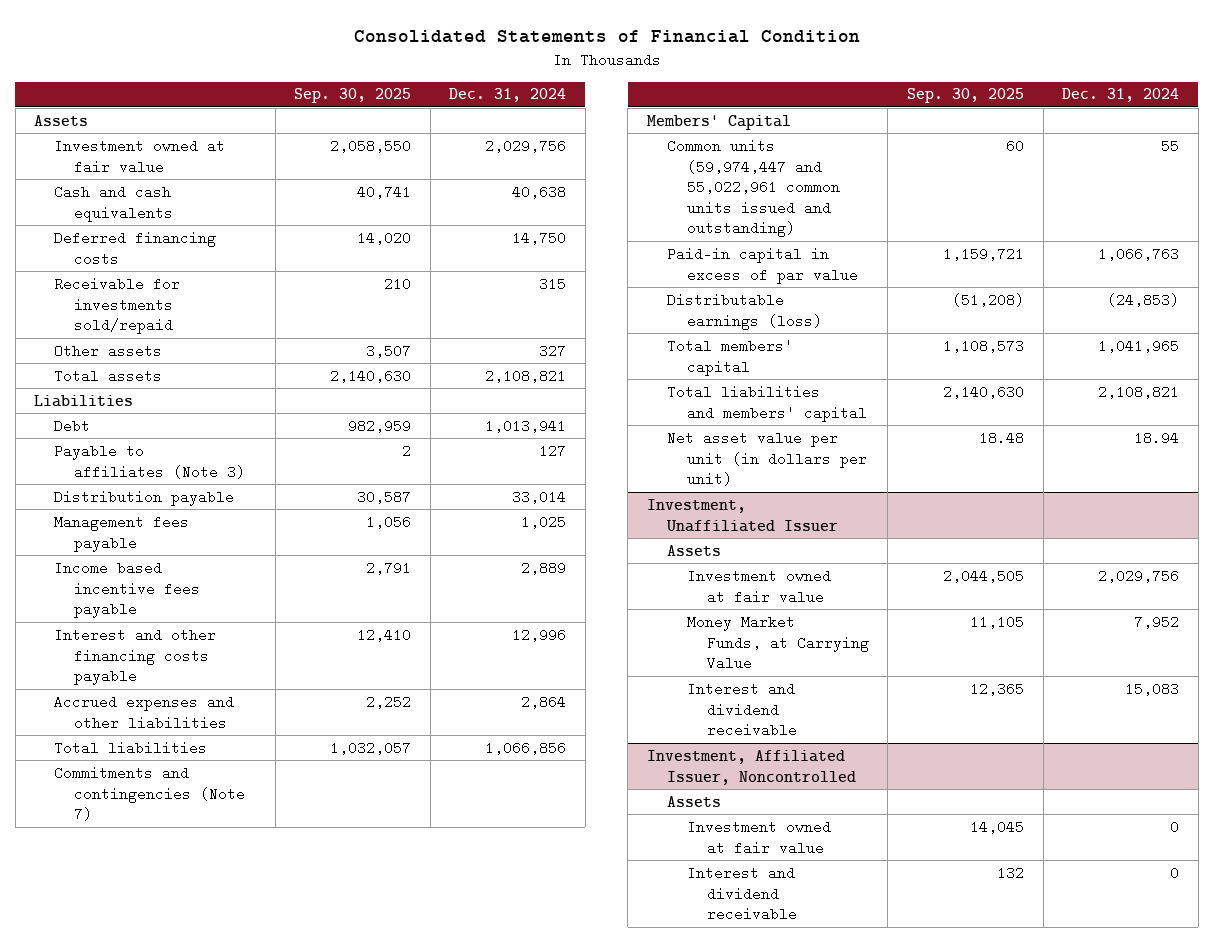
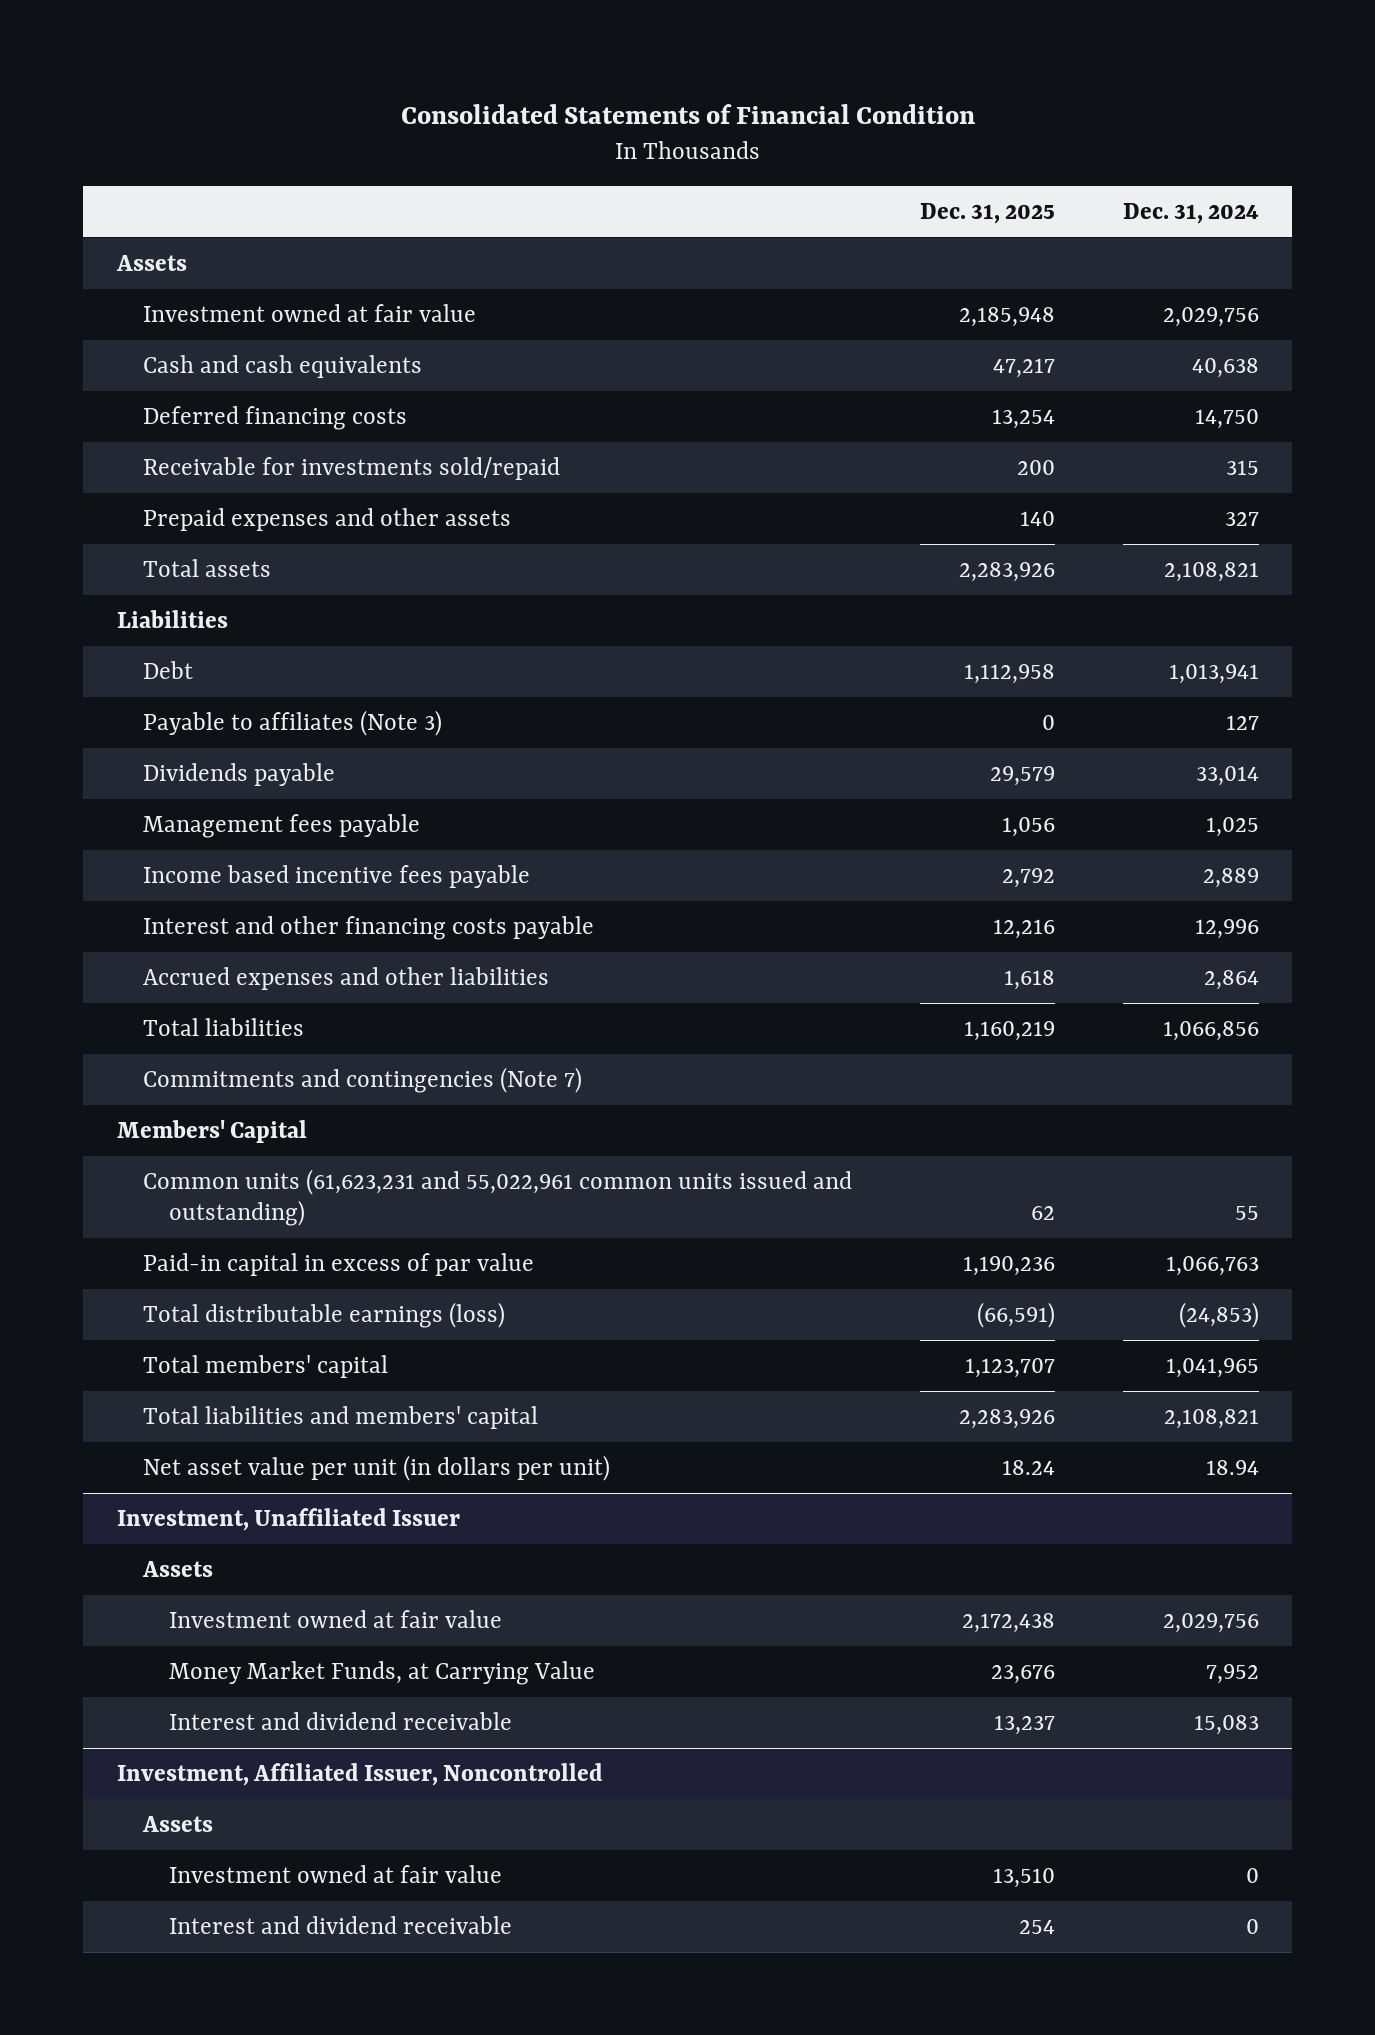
- | Sep. 30, 2025 | Dec. 31, 2024
+ | Dec. 31, 2025 | Dec. 31, 2024
- Other assets | 3,507 | 327
+ Prepaid expenses and other assets | 140 | 327
- Distribution payable | 30,587 | 33,014
+ Dividends payable | 29,579 | 33,014
- Common units (59,974,447 and 55,022,961 common units issued and outstanding) | 60 | 55
+ Common units (61,623,231 and 55,022,961 common units issued and outstanding) | 62 | 55
- Distributable earnings (loss) | (51,208) | (24,853)
+ Total distributable earnings (loss) | (66,591) | (24,853)

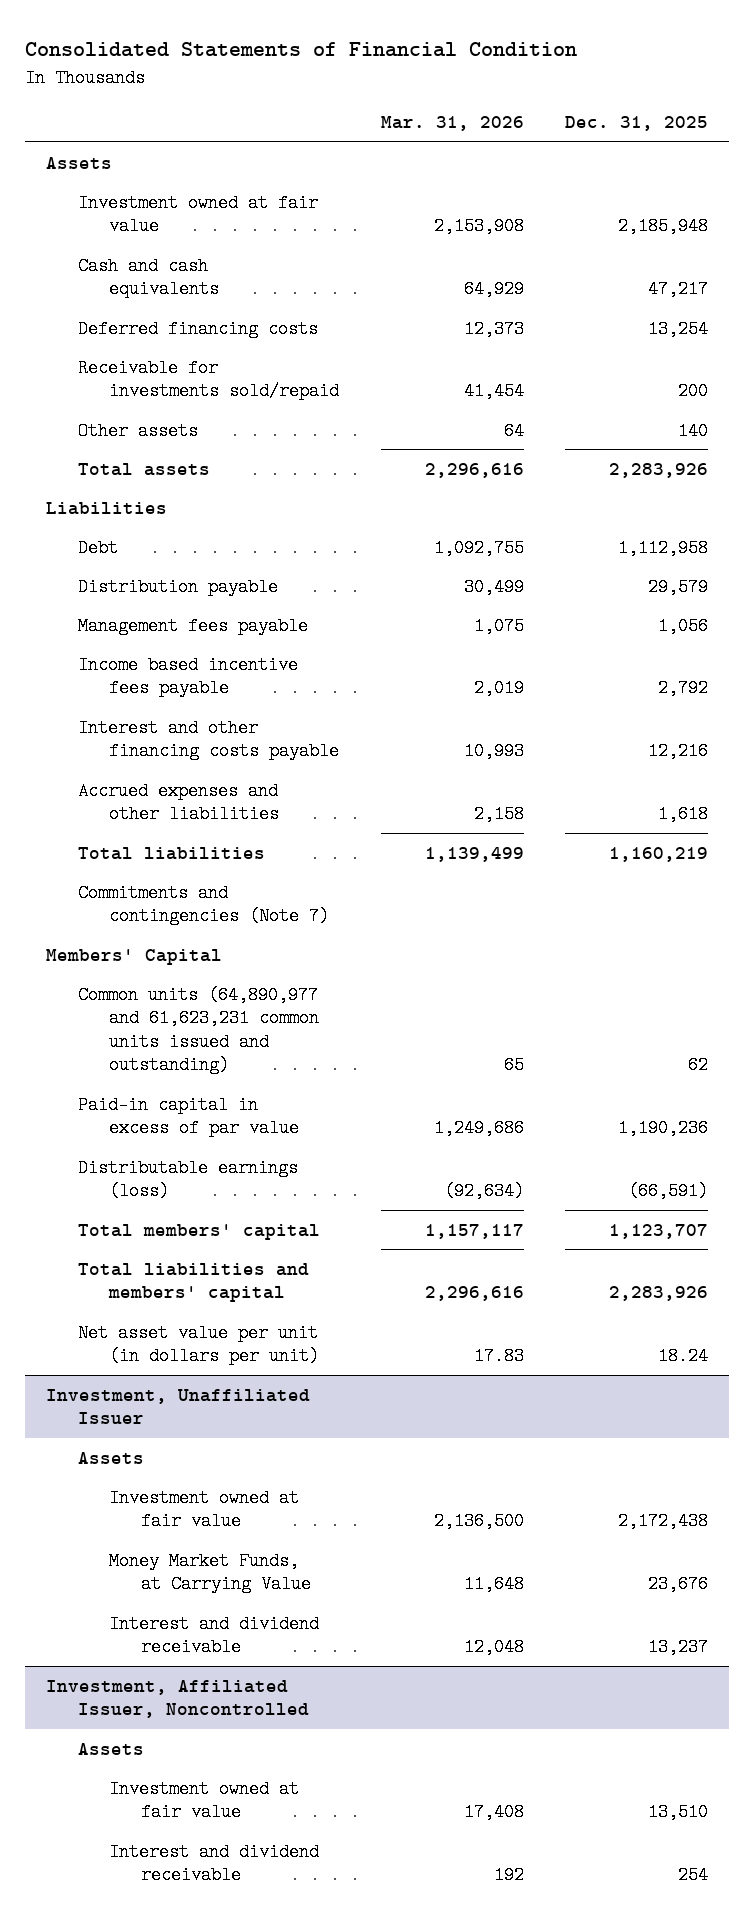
- | Dec. 31, 2025 | Dec. 31, 2024
+ | Mar. 31, 2026 | Dec. 31, 2025
- Prepaid expenses and other assets | 140 | 327
+ Other assets | 64 | 140
- Payable to affiliates (Note 3) | 0 | 127
- Dividends payable | 29,579 | 33,014
+ Distribution payable | 30,499 | 29,579
- Common units (61,623,231 and 55,022,961 common units issued and outstanding) | 62 | 55
+ Common units (64,890,977 and 61,623,231 common units issued and outstanding) | 65 | 62
- Total distributable earnings (loss) | (66,591) | (24,853)
+ Distributable earnings (loss) | (92,634) | (66,591)

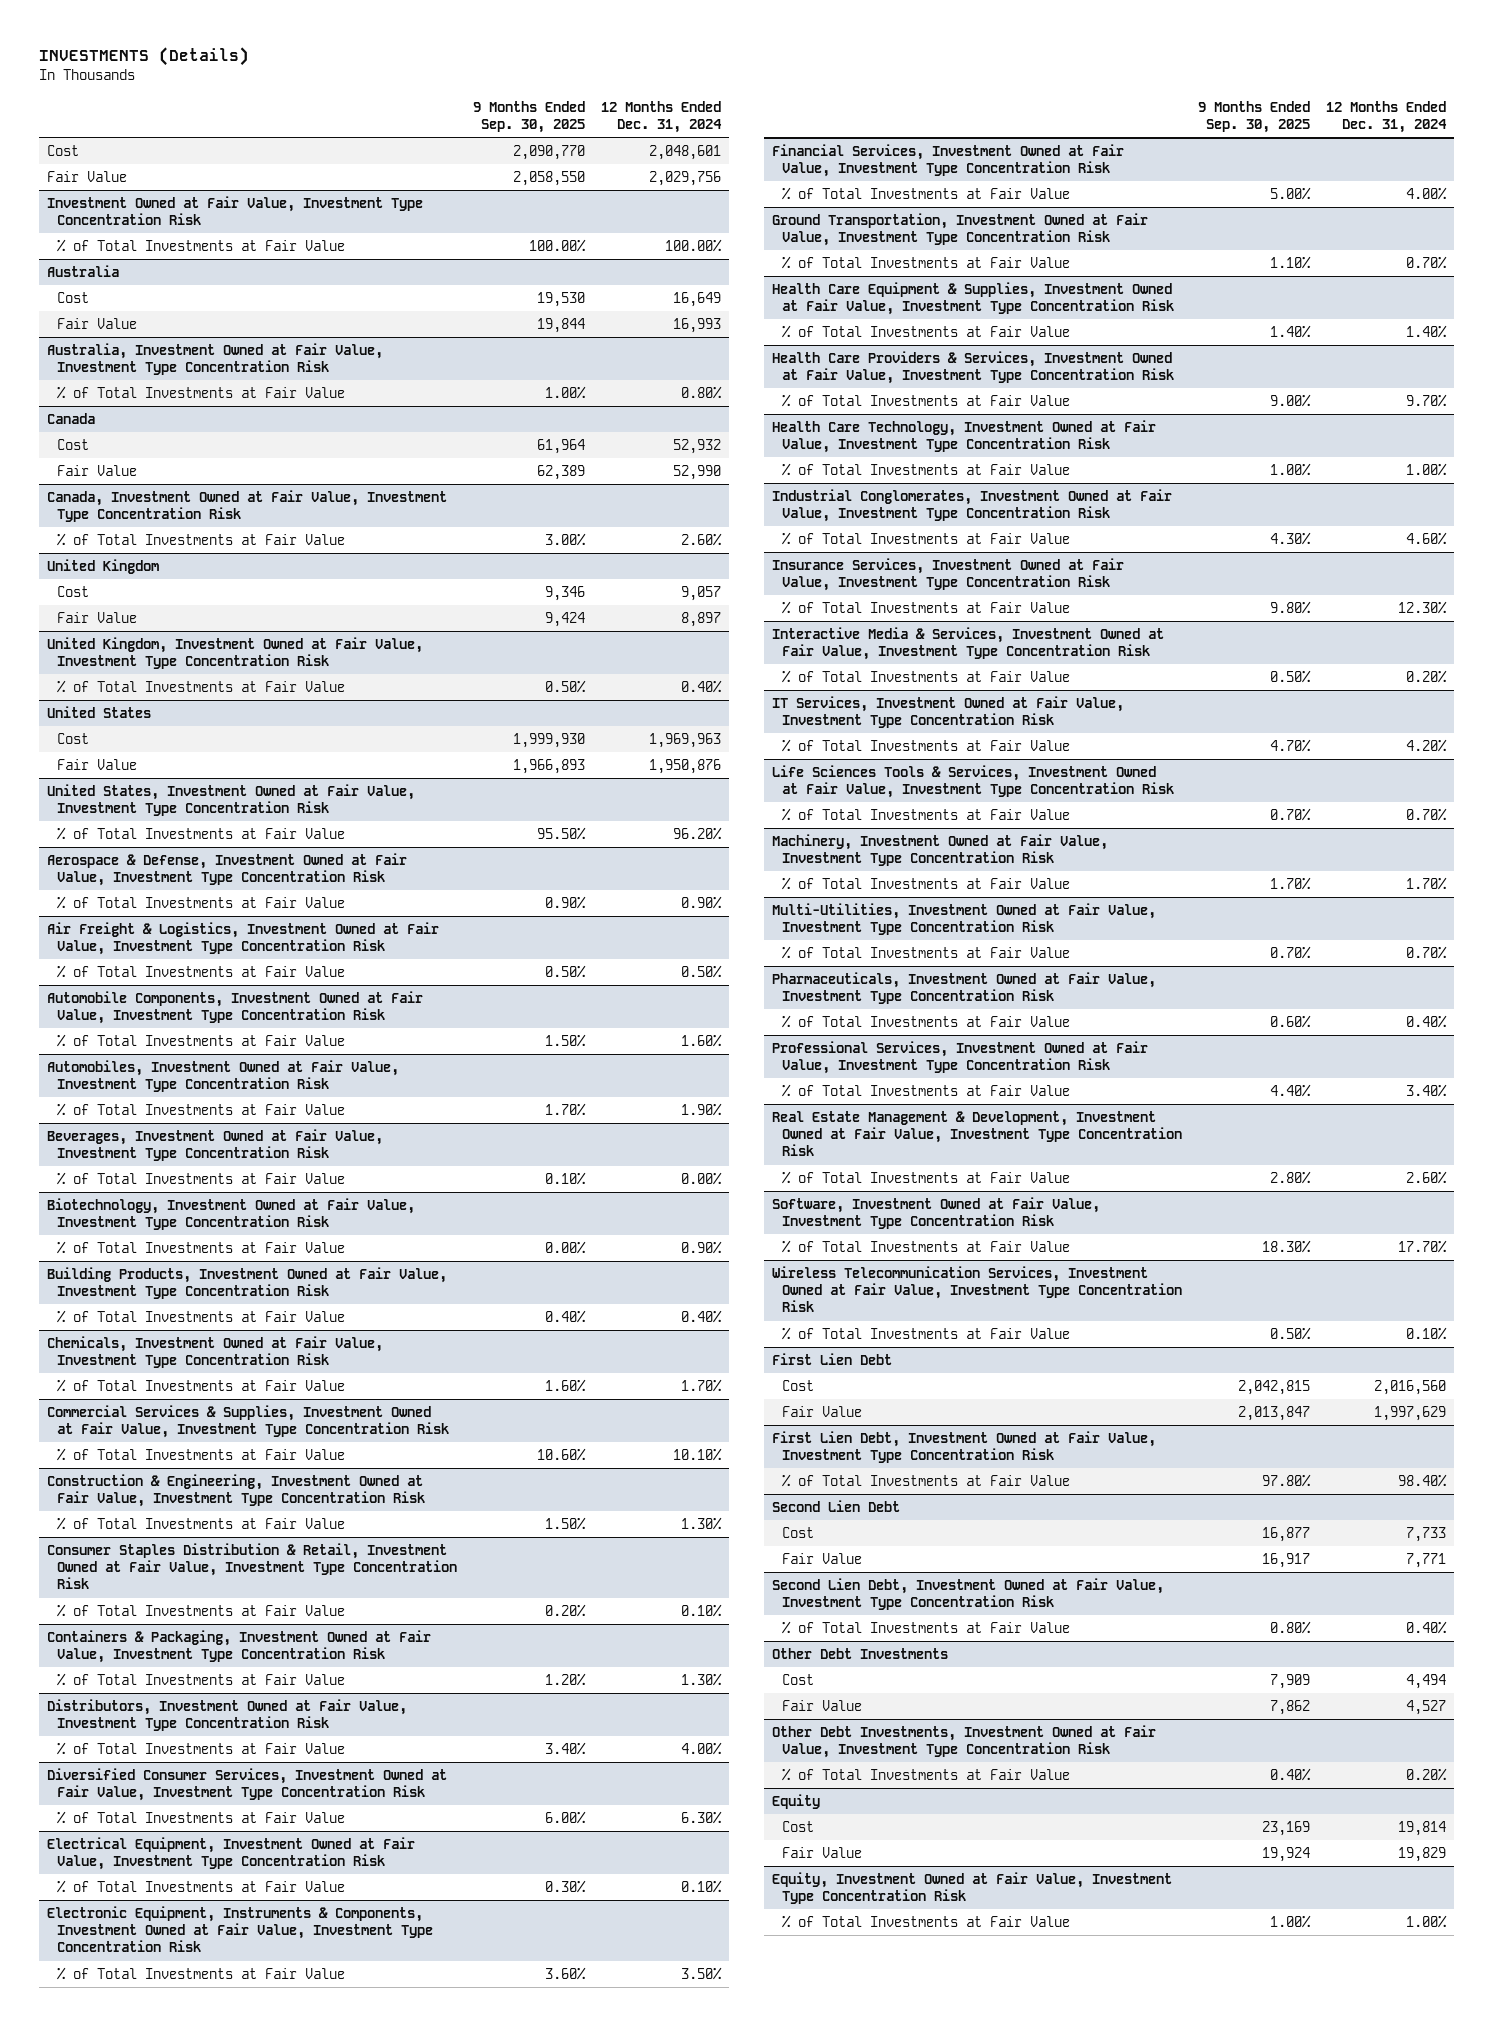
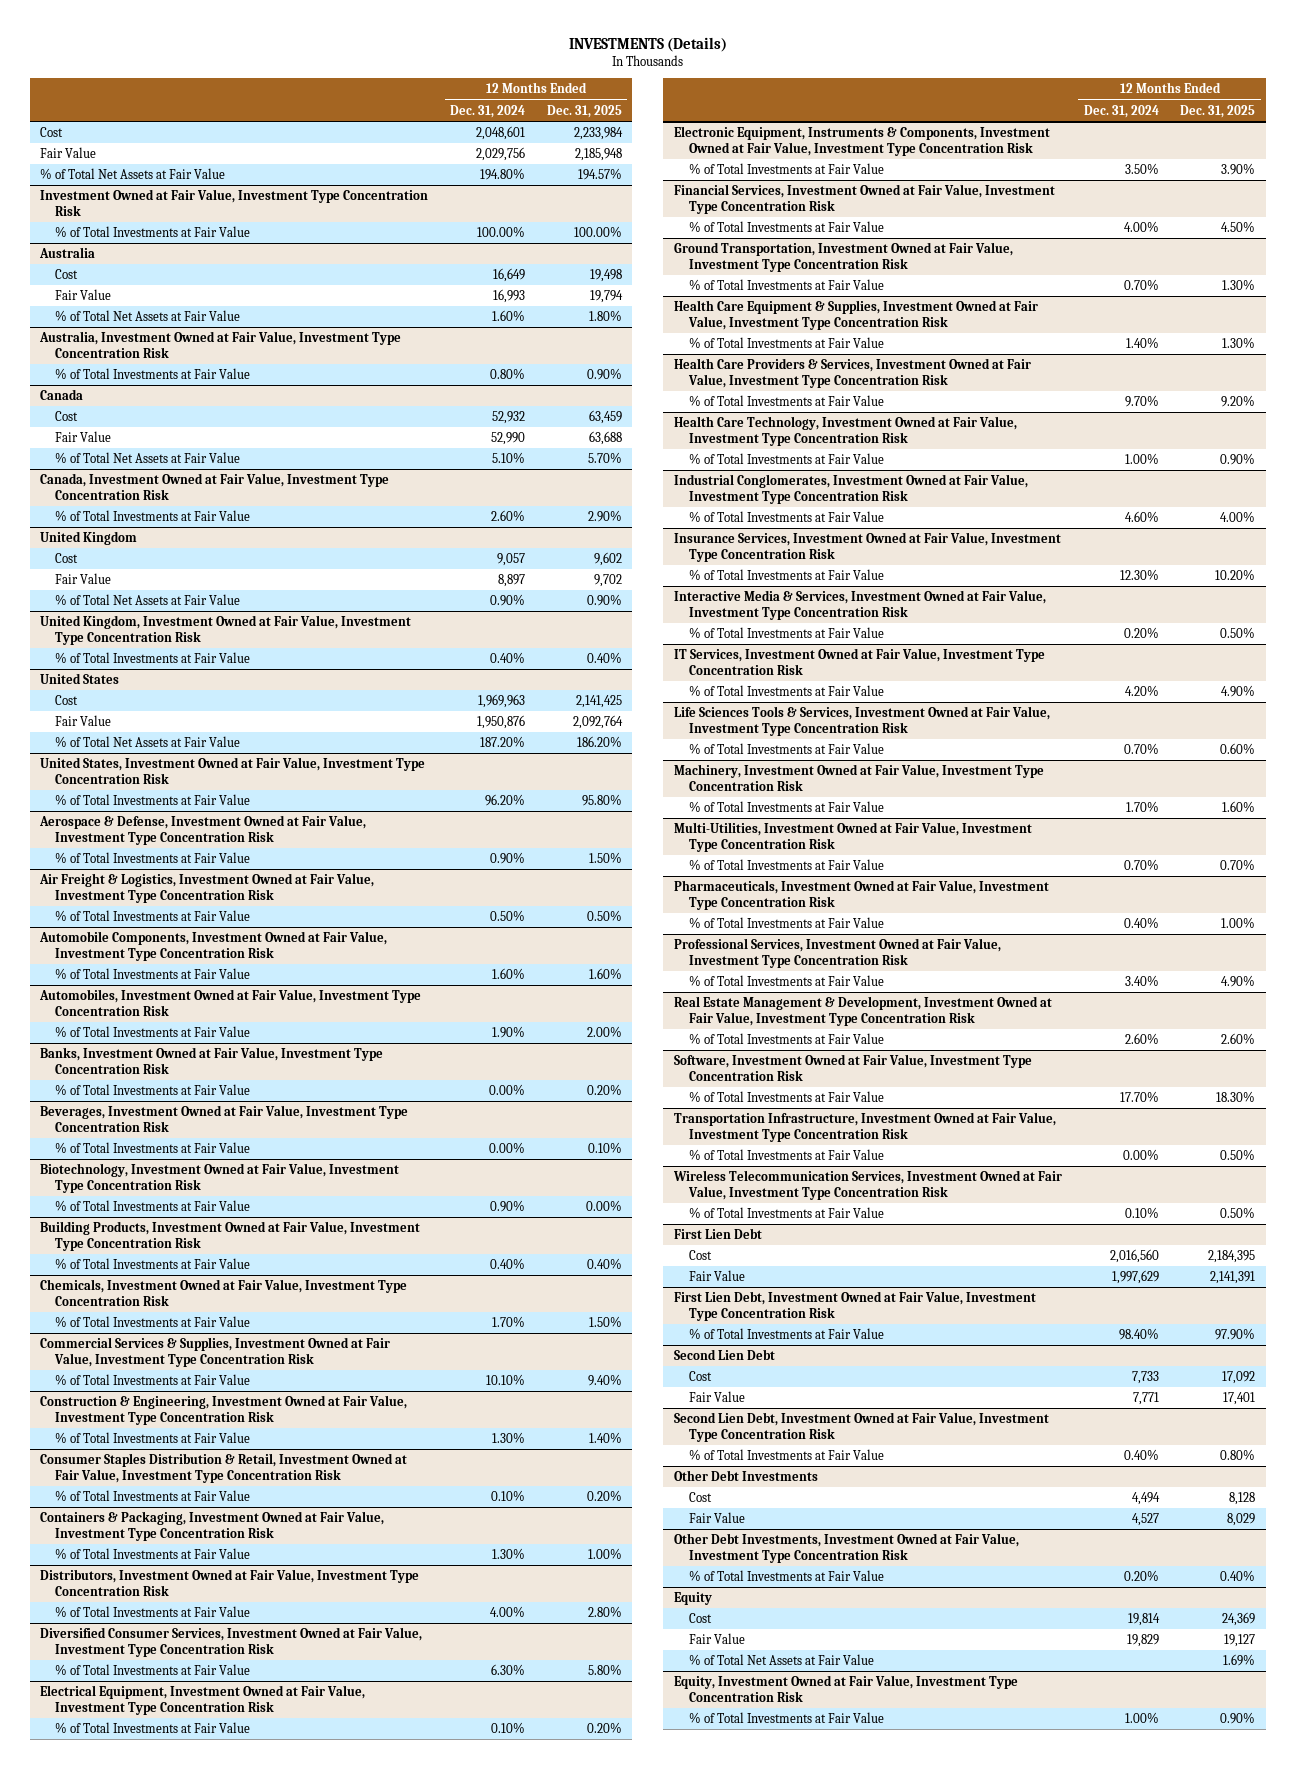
- | 9 Months Ended Sep. 30, 2025 | 12 Months Ended Dec. 31, 2024
+ | 12 Months Ended Dec. 31, 2024 | 12 Months Ended Dec. 31, 2025
+ % of Total Net Assets at Fair Value | 194.80% | 194.57%
@ Australia
+ % of Total Net Assets at Fair Value | 1.60% | 1.80%
@ Canada
+ % of Total Net Assets at Fair Value | 5.10% | 5.70%
@ United Kingdom
+ % of Total Net Assets at Fair Value | 0.90% | 0.90%
@ United States
+ % of Total Net Assets at Fair Value | 187.20% | 186.20%
+ Banks, Investment Owned at Fair Value, Investment Type Concentration Risk
+ % of Total Investments at Fair Value | 0.00% | 0.20%
+ Transportation Infrastructure, Investment Owned at Fair Value, Investment Type Concentration Risk
+ % of Total Investments at Fair Value | 0.00% | 0.50%
@ Equity
+ % of Total Net Assets at Fair Value | | 1.69%

